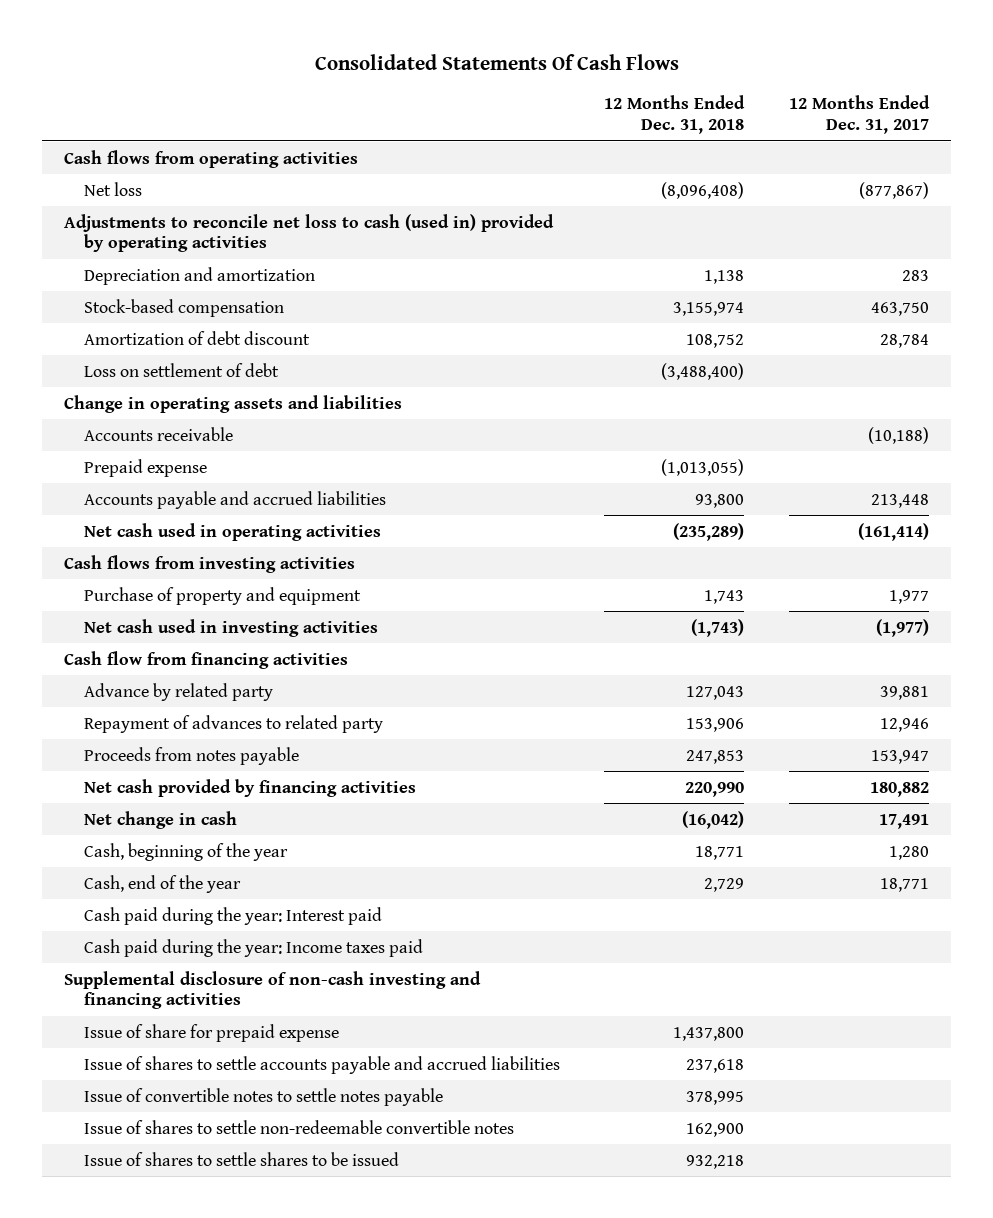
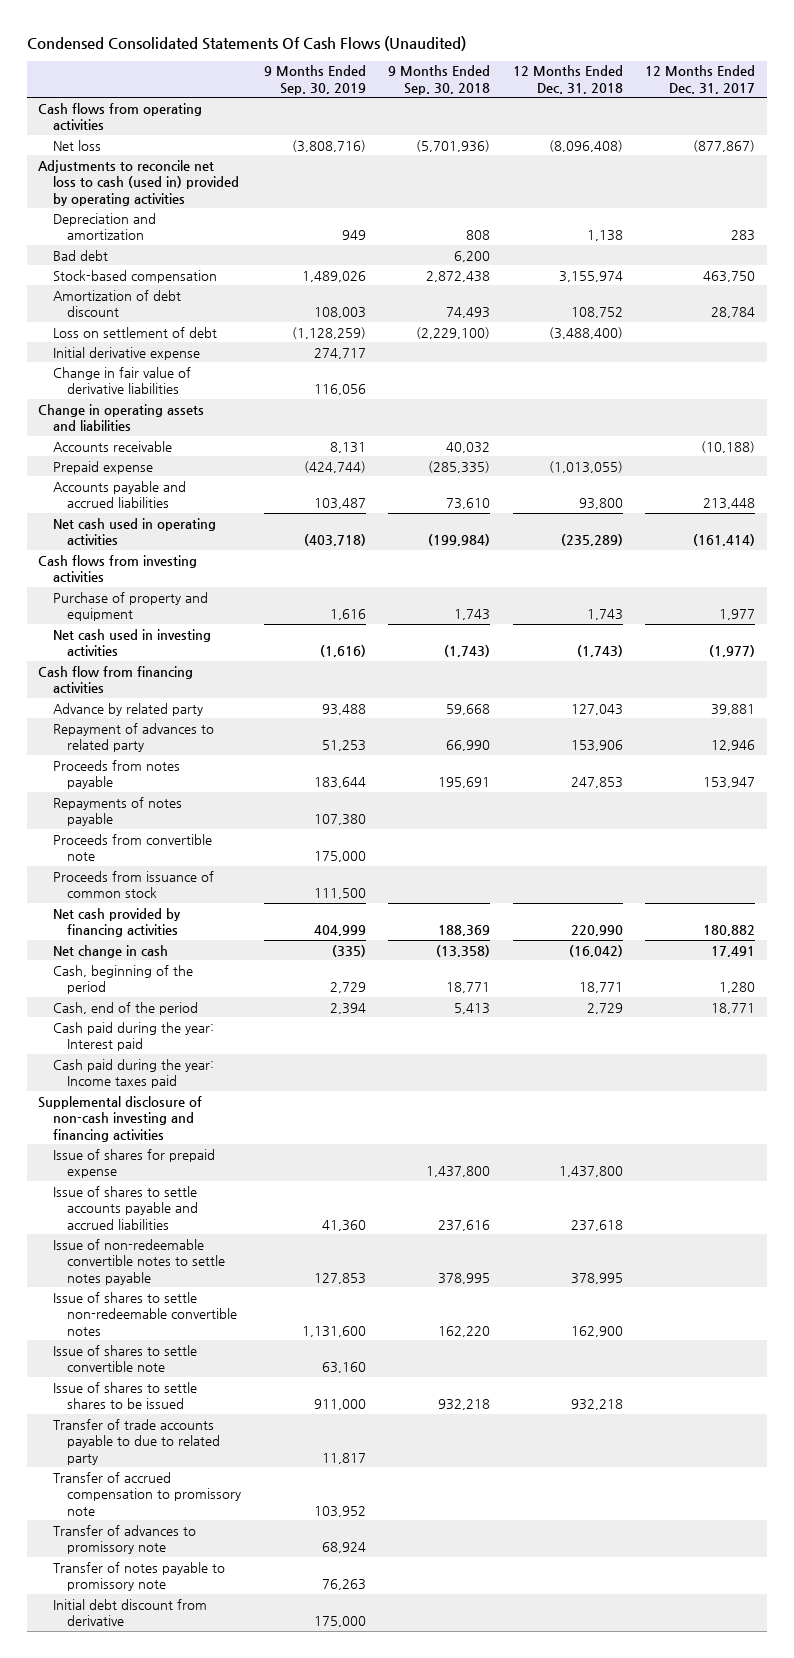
- Consolidated Statements Of Cash Flows
+ Condensed Consolidated Statements Of Cash Flows (Unaudited)
- | 12 Months Ended Dec. 31, 2018 | 12 Months Ended Dec. 31, 2017
+ | 9 Months Ended Sep. 30, 2019 | 9 Months Ended Sep. 30, 2018 | 12 Months Ended Dec. 31, 2018 | 12 Months Ended Dec. 31, 2017
+ Bad debt | | 6,200 | |
+ Initial derivative expense | 274,717 | | |
+ Change in fair value of derivative liabilities | 116,056 | | |
+ Repayments of notes payable | 107,380 | | |
+ Proceeds from convertible note | 175,000 | | |
+ Proceeds from issuance of common stock | 111,500 | | |
- Cash, beginning of the year | 18,771 | 1,280
- Cash, end of the year | 2,729 | 18,771
+ Cash, beginning of the period | 2,729 | 18,771 | 18,771 | 1,280
+ Cash, end of the period | 2,394 | 5,413 | 2,729 | 18,771
- Issue of share for prepaid expense | 1,437,800 |
+ Issue of shares for prepaid expense | | 1,437,800 | 1,437,800 |
- Issue of convertible notes to settle notes payable | 378,995 |
+ Issue of non-redeemable convertible notes to settle notes payable | 127,853 | 378,995 | 378,995 |
+ Issue of shares to settle convertible note | 63,160 | | |
+ Transfer of trade accounts payable to due to related party | 11,817 | | |
+ Transfer of accrued compensation to promissory note | 103,952 | | |
+ Transfer of advances to promissory note | 68,924 | | |
+ Transfer of notes payable to promissory note | 76,263 | | |
+ Initial debt discount from derivative | 175,000 | | |

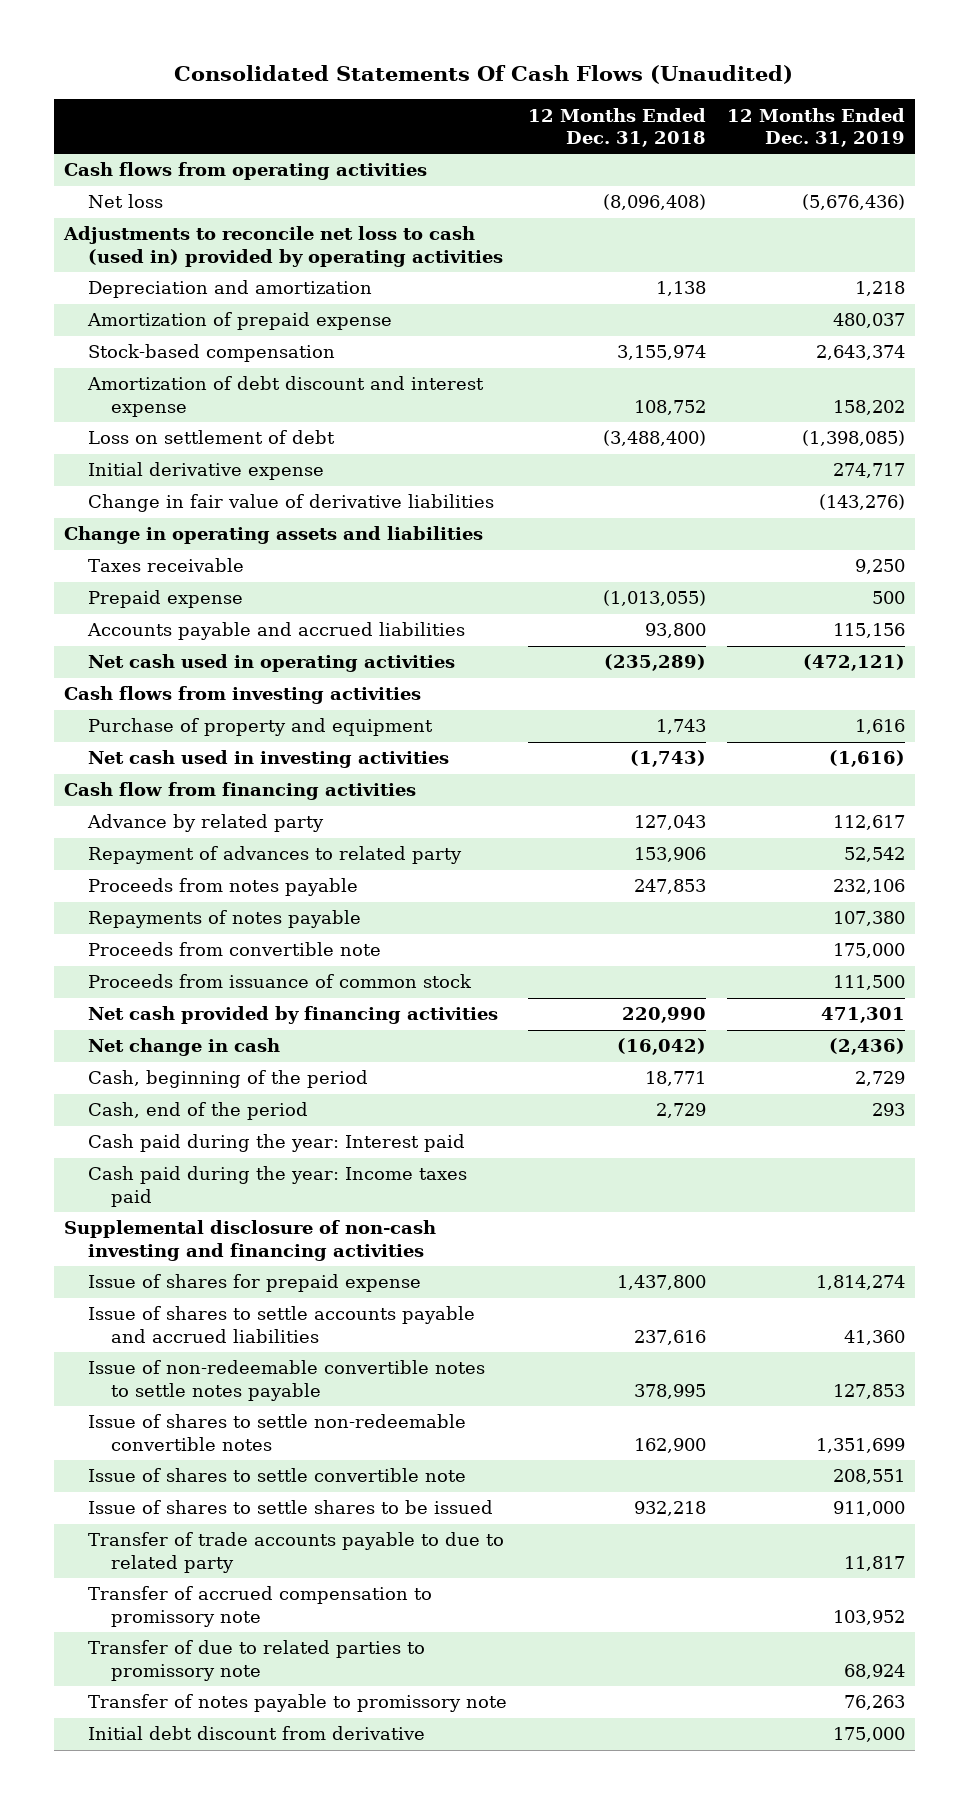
- Condensed Consolidated Statements Of Cash Flows (Unaudited)
+ Consolidated Statements Of Cash Flows (Unaudited)
- | 9 Months Ended Sep. 30, 2019 | 9 Months Ended Sep. 30, 2018 | 12 Months Ended Dec. 31, 2018 | 12 Months Ended Dec. 31, 2017
+ | 12 Months Ended Dec. 31, 2018 | 12 Months Ended Dec. 31, 2019
- Bad debt | | 6,200 | |
+ Amortization of prepaid expense | | 480,037
- Amortization of debt discount | 108,003 | 74,493 | 108,752 | 28,784
+ Amortization of debt discount and interest expense | 108,752 | 158,202
- Accounts receivable | 8,131 | 40,032 | | (10,188)
+ Taxes receivable | | 9,250
- Issue of shares to settle accounts payable and accrued liabilities | 41,360 | 237,616 | 237,618 |
+ Issue of shares to settle accounts payable and accrued liabilities | 237,616 | 41,360
- Transfer of advances to promissory note | 68,924 | | |
+ Transfer of due to related parties to promissory note | | 68,924

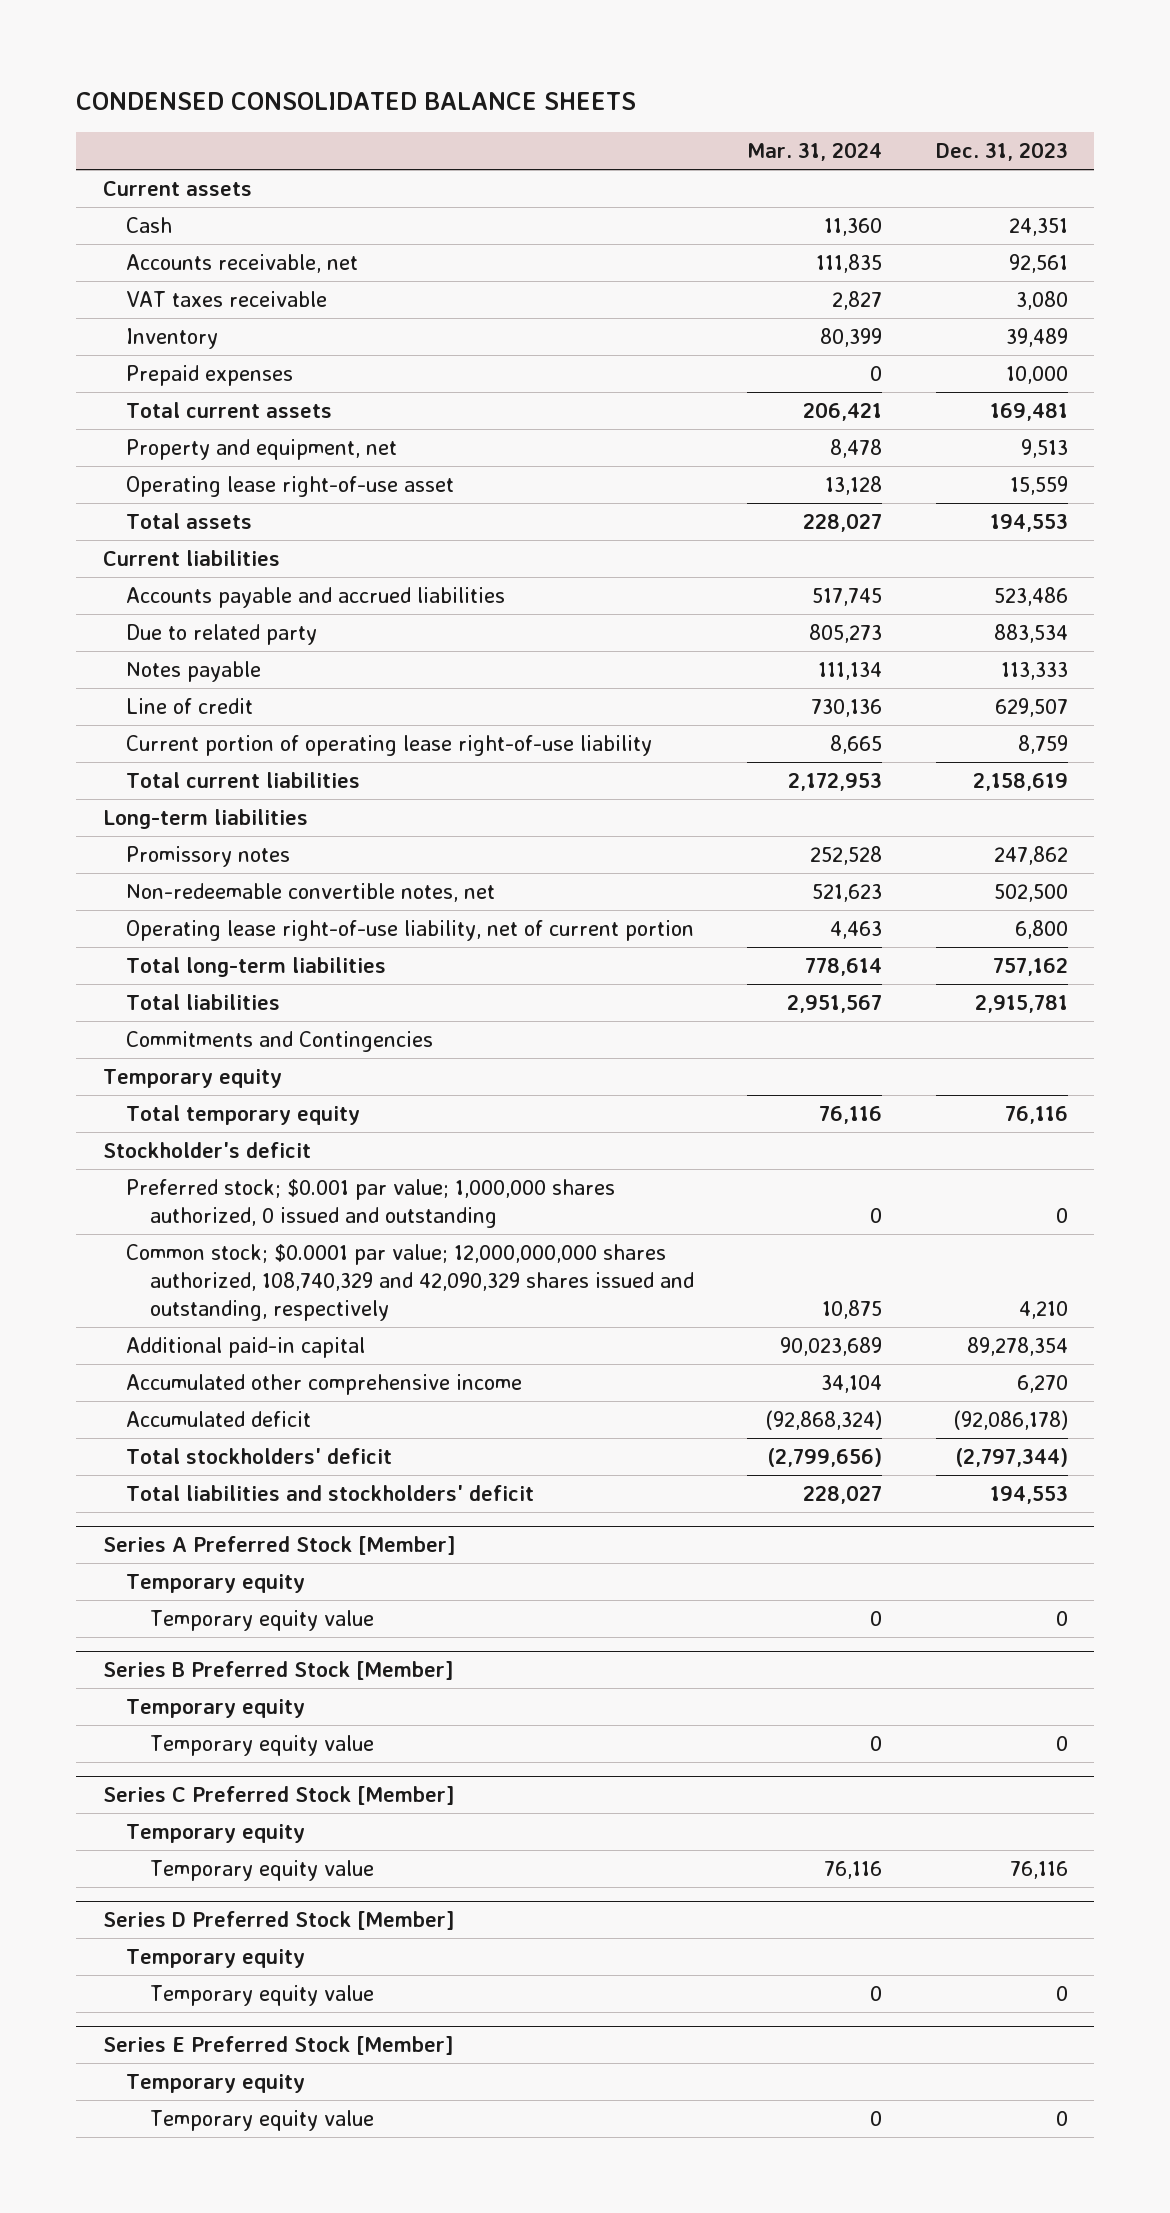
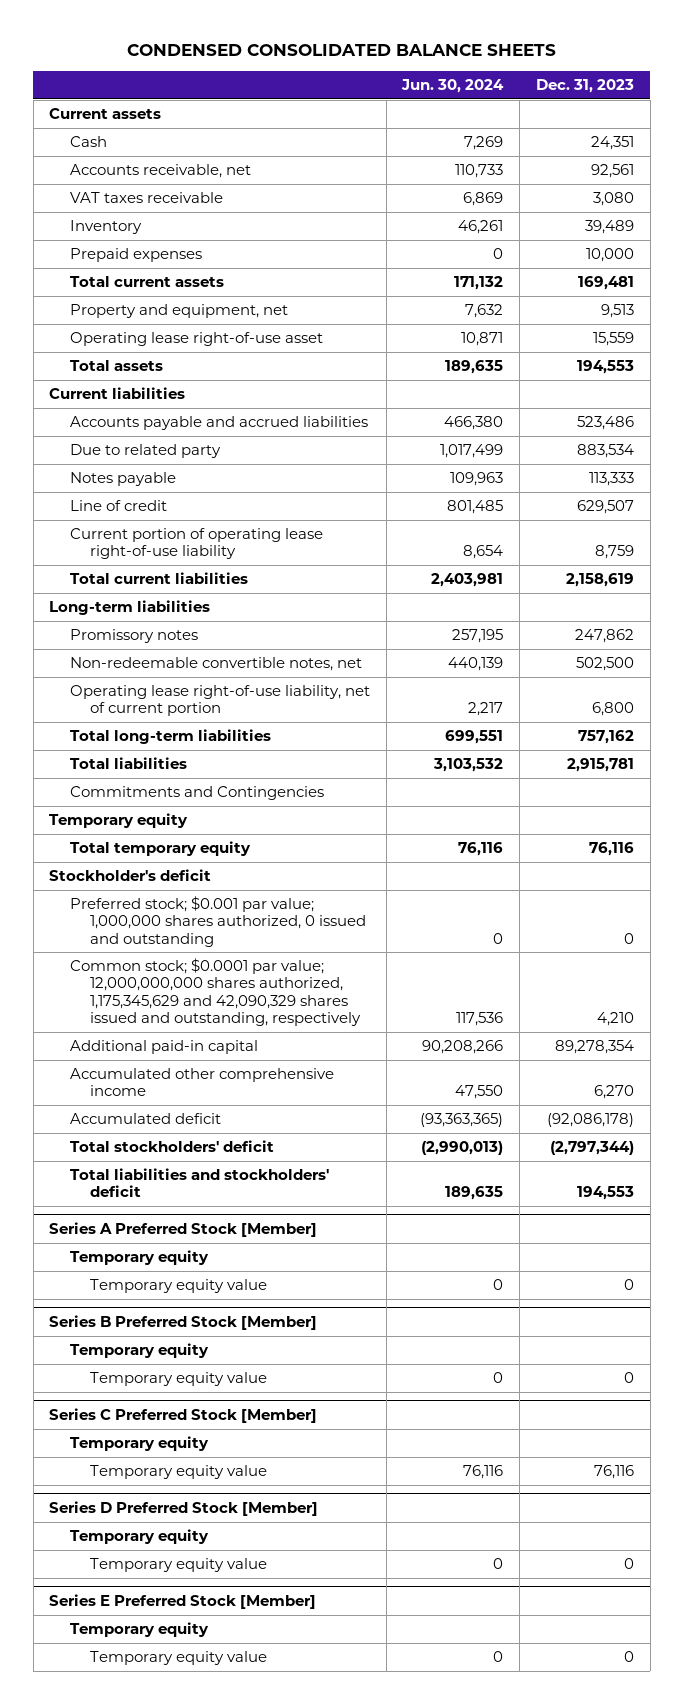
- | Mar. 31, 2024 | Dec. 31, 2023
+ | Jun. 30, 2024 | Dec. 31, 2023
- Common stock; $0.0001 par value; 12,000,000,000 shares authorized, 108,740,329 and 42,090,329 shares issued and outstanding, respectively | 10,875 | 4,210
+ Common stock; $0.0001 par value; 12,000,000,000 shares authorized, 1,175,345,629 and 42,090,329 shares issued and outstanding, respectively | 117,536 | 4,210

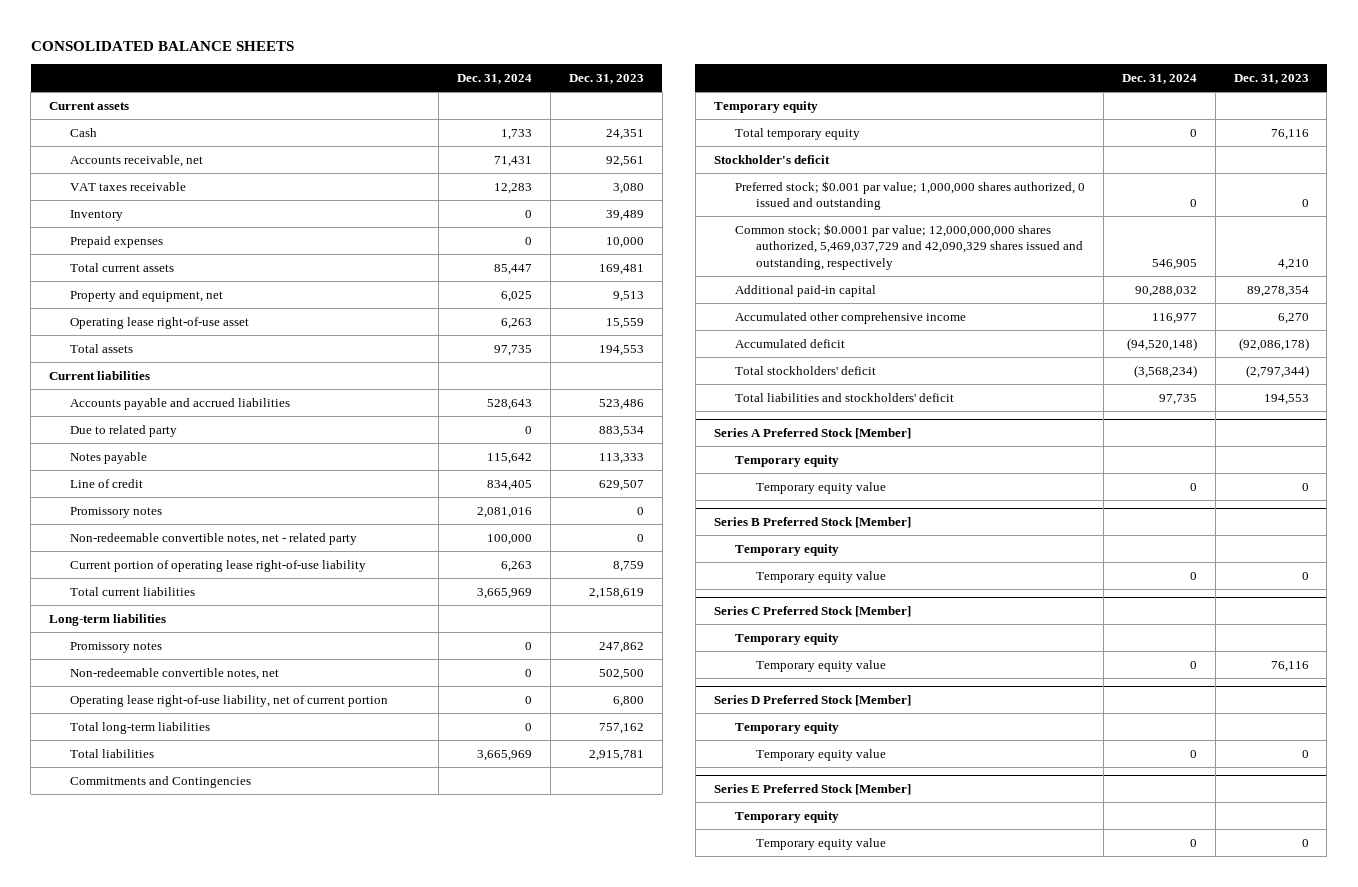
- CONDENSED CONSOLIDATED BALANCE SHEETS
+ CONSOLIDATED BALANCE SHEETS
- | Jun. 30, 2024 | Dec. 31, 2023
+ | Dec. 31, 2024 | Dec. 31, 2023
+ Promissory notes | 2,081,016 | 0
+ Non-redeemable convertible notes, net - related party | 100,000 | 0
- Common stock; $0.0001 par value; 12,000,000,000 shares authorized, 1,175,345,629 and 42,090,329 shares issued and outstanding, respectively | 117,536 | 4,210
+ Common stock; $0.0001 par value; 12,000,000,000 shares authorized, 5,469,037,729 and 42,090,329 shares issued and outstanding, respectively | 546,905 | 4,210

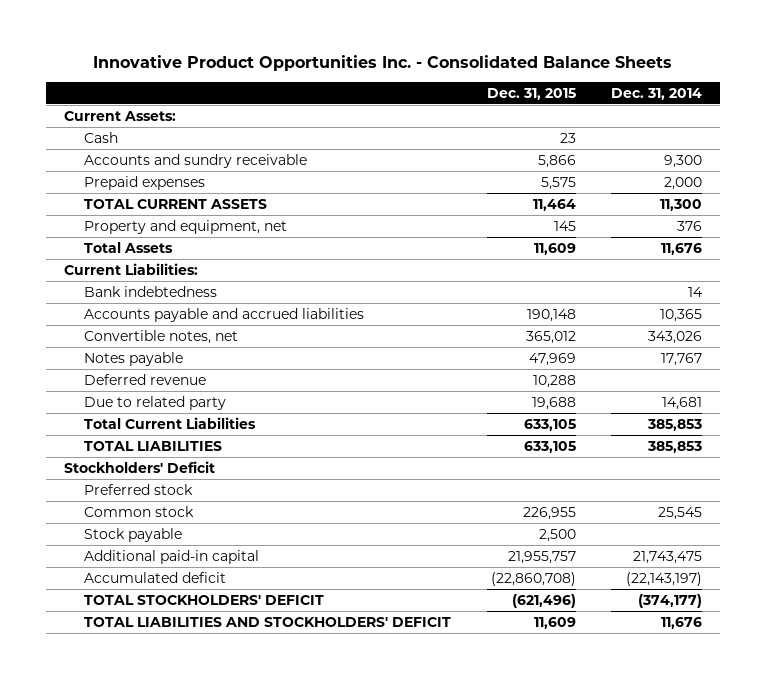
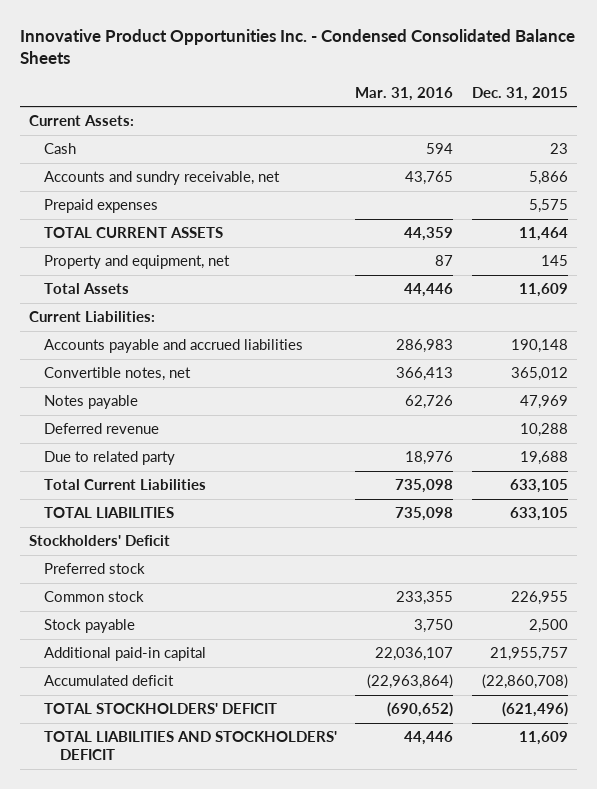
- Innovative Product Opportunities Inc. - Consolidated Balance Sheets
+ Innovative Product Opportunities Inc. - Condensed Consolidated Balance Sheets
- | Dec. 31, 2015 | Dec. 31, 2014
+ | Mar. 31, 2016 | Dec. 31, 2015
- Accounts and sundry receivable | 5,866 | 9,300
+ Accounts and sundry receivable, net | 43,765 | 5,866
- Bank indebtedness | | 14

